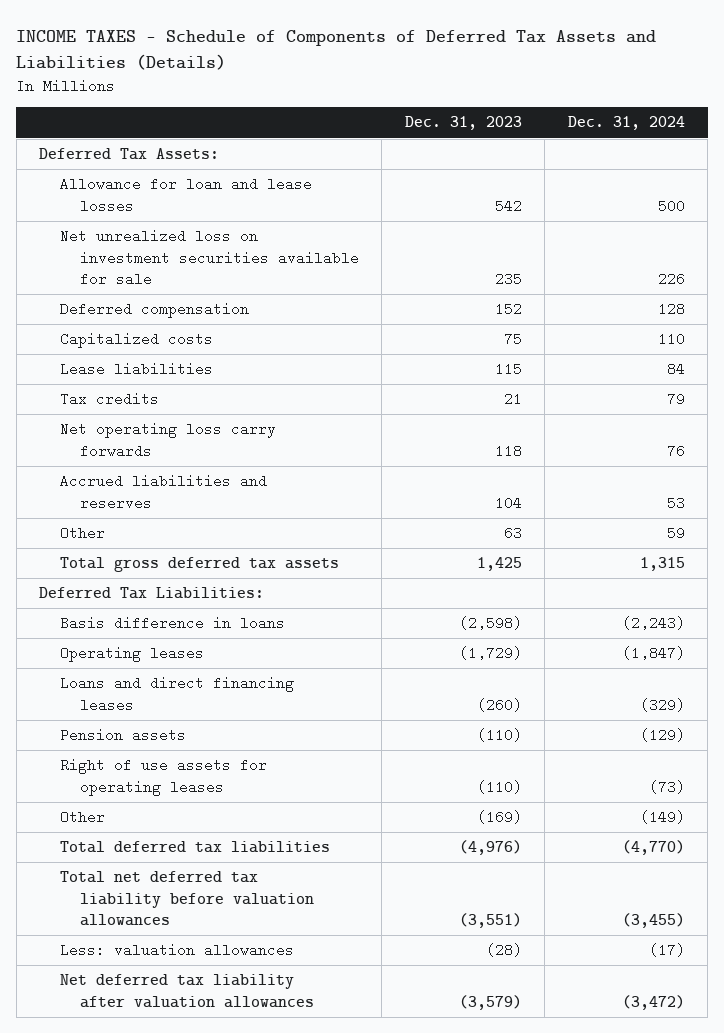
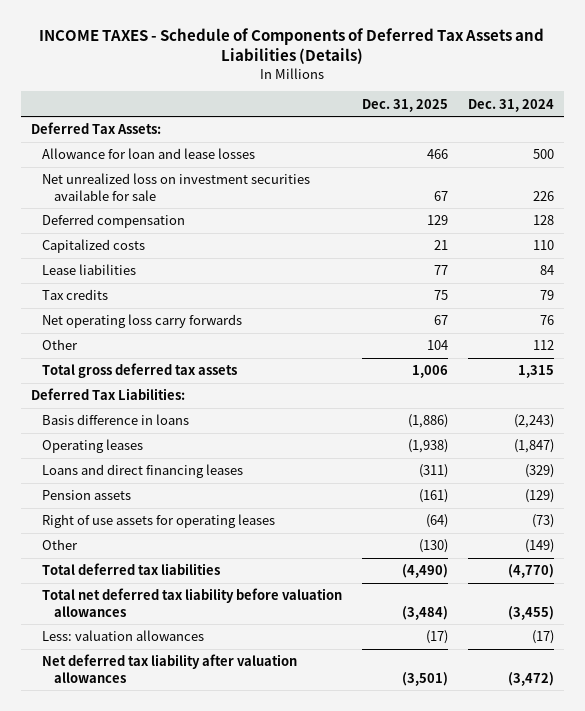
- | Dec. 31, 2023 | Dec. 31, 2024
+ | Dec. 31, 2025 | Dec. 31, 2024
- Accrued liabilities and reserves | 104 | 53
- Other | 63 | 59
+ Other | 104 | 112

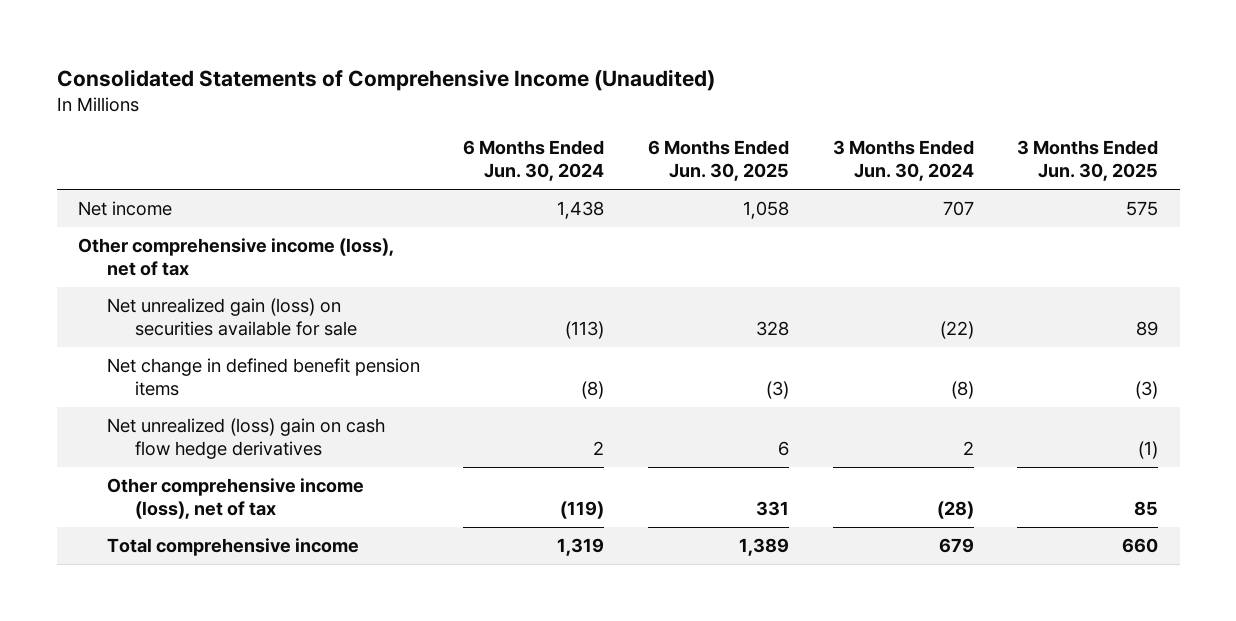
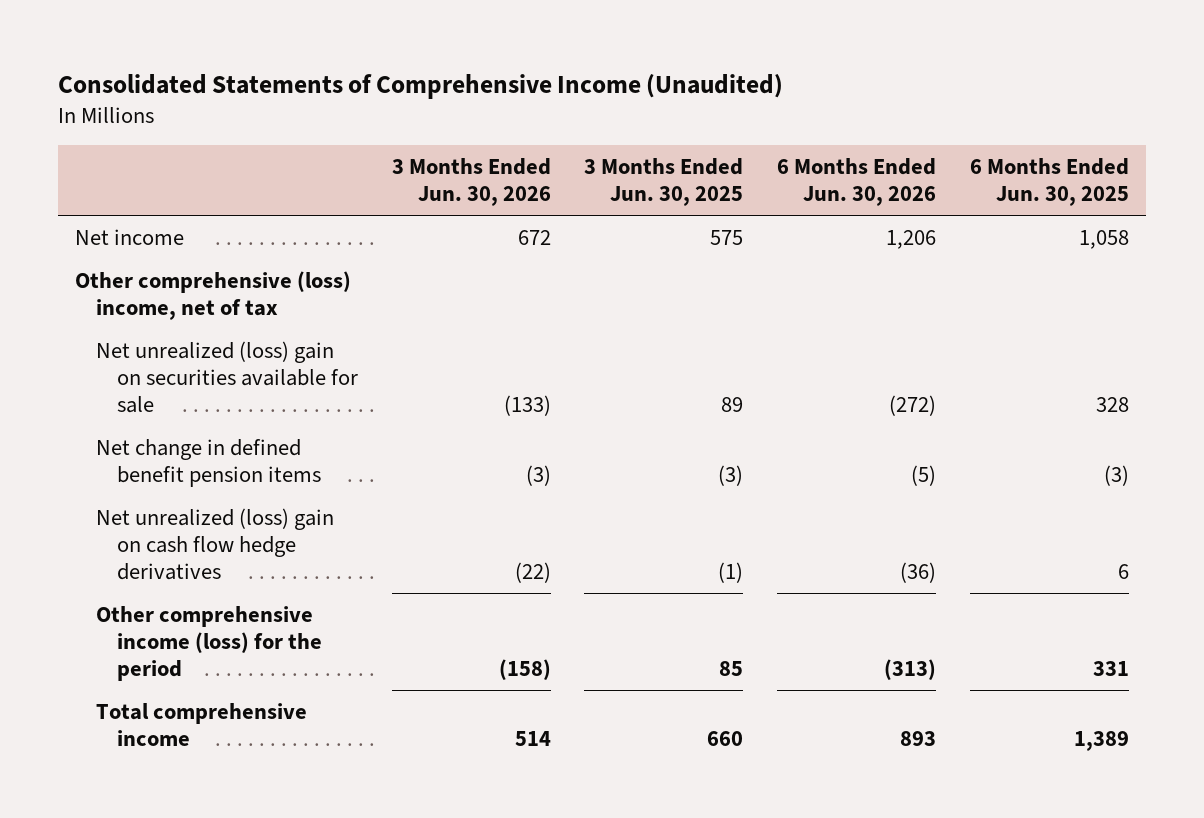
- | 6 Months Ended Jun. 30, 2024 | 6 Months Ended Jun. 30, 2025 | 3 Months Ended Jun. 30, 2024 | 3 Months Ended Jun. 30, 2025
+ | 3 Months Ended Jun. 30, 2026 | 3 Months Ended Jun. 30, 2025 | 6 Months Ended Jun. 30, 2026 | 6 Months Ended Jun. 30, 2025
- Other comprehensive income (loss), net of tax
- Net unrealized gain (loss) on securities available for sale | (113) | 328 | (22) | 89
+ Other comprehensive (loss) income, net of tax
+ Net unrealized (loss) gain on securities available for sale | (133) | 89 | (272) | 328
- Other comprehensive income (loss), net of tax | (119) | 331 | (28) | 85
+ Other comprehensive income (loss) for the period | (158) | 85 | (313) | 331

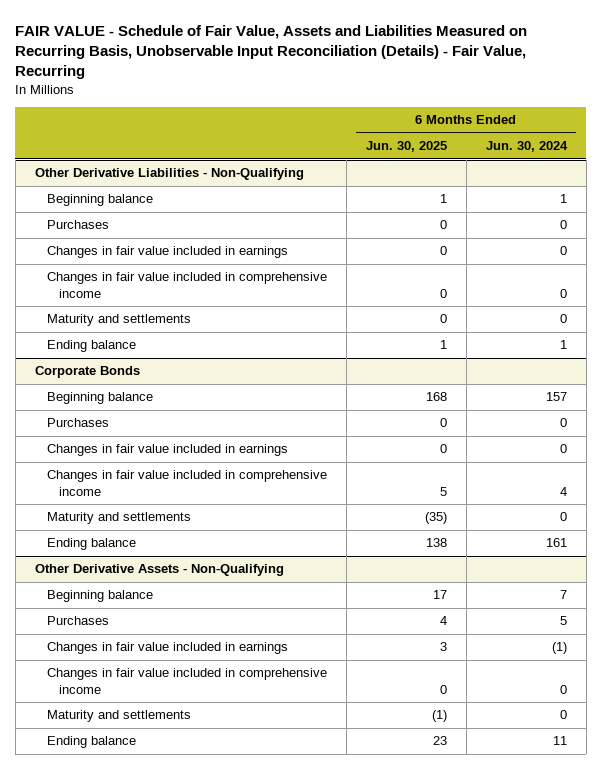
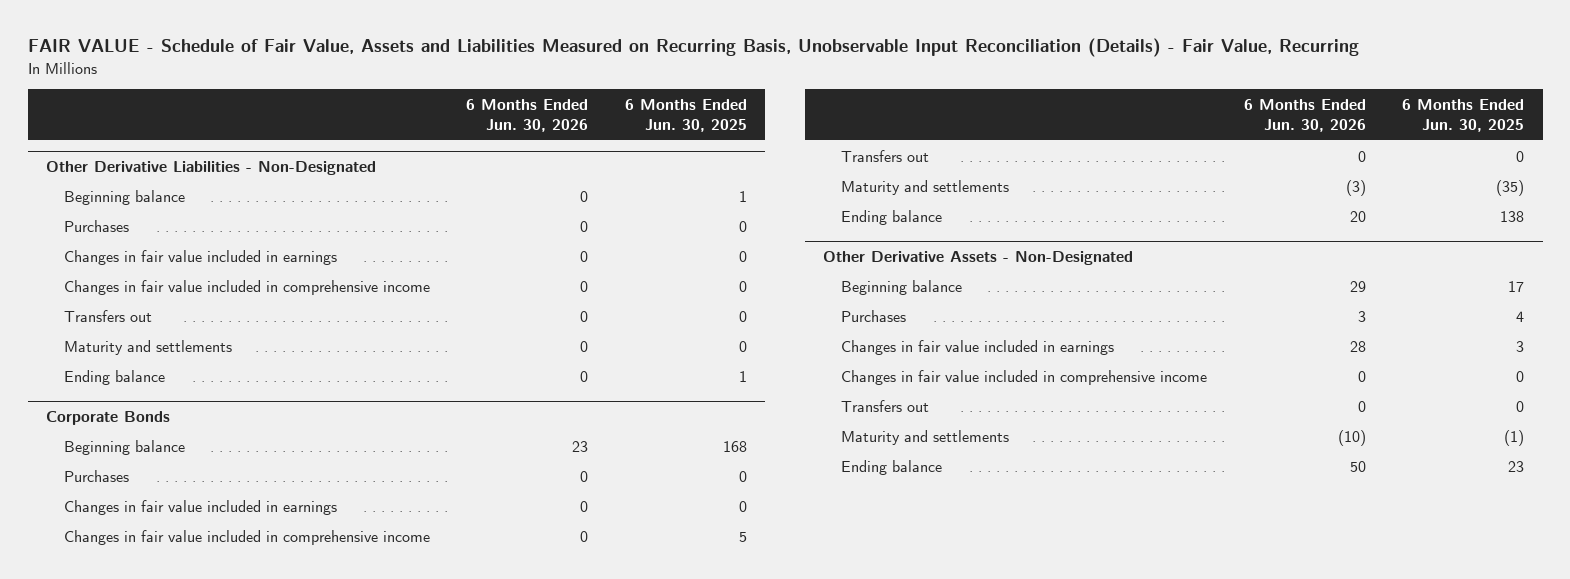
- | 6 Months Ended Jun. 30, 2025 | 6 Months Ended Jun. 30, 2024
+ | 6 Months Ended Jun. 30, 2026 | 6 Months Ended Jun. 30, 2025
- Other Derivative Liabilities - Non-Qualifying
+ Other Derivative Liabilities - Non-Designated
+ Transfers out | 0 | 0
@ Corporate Bonds
+ Transfers out | 0 | 0
- Other Derivative Assets - Non-Qualifying
+ Other Derivative Assets - Non-Designated
+ Transfers out | 0 | 0

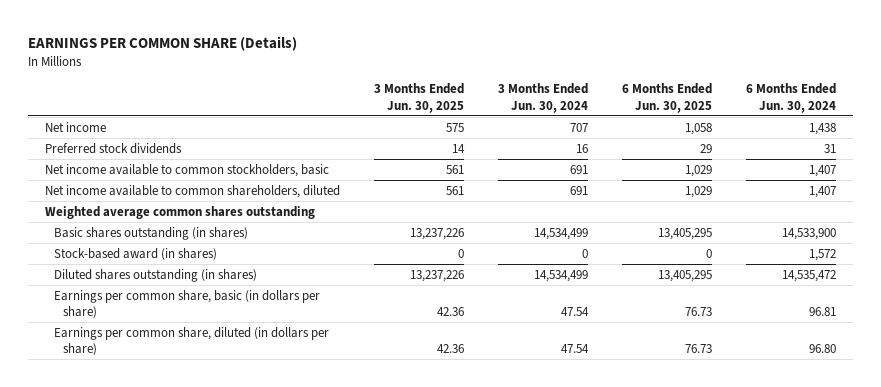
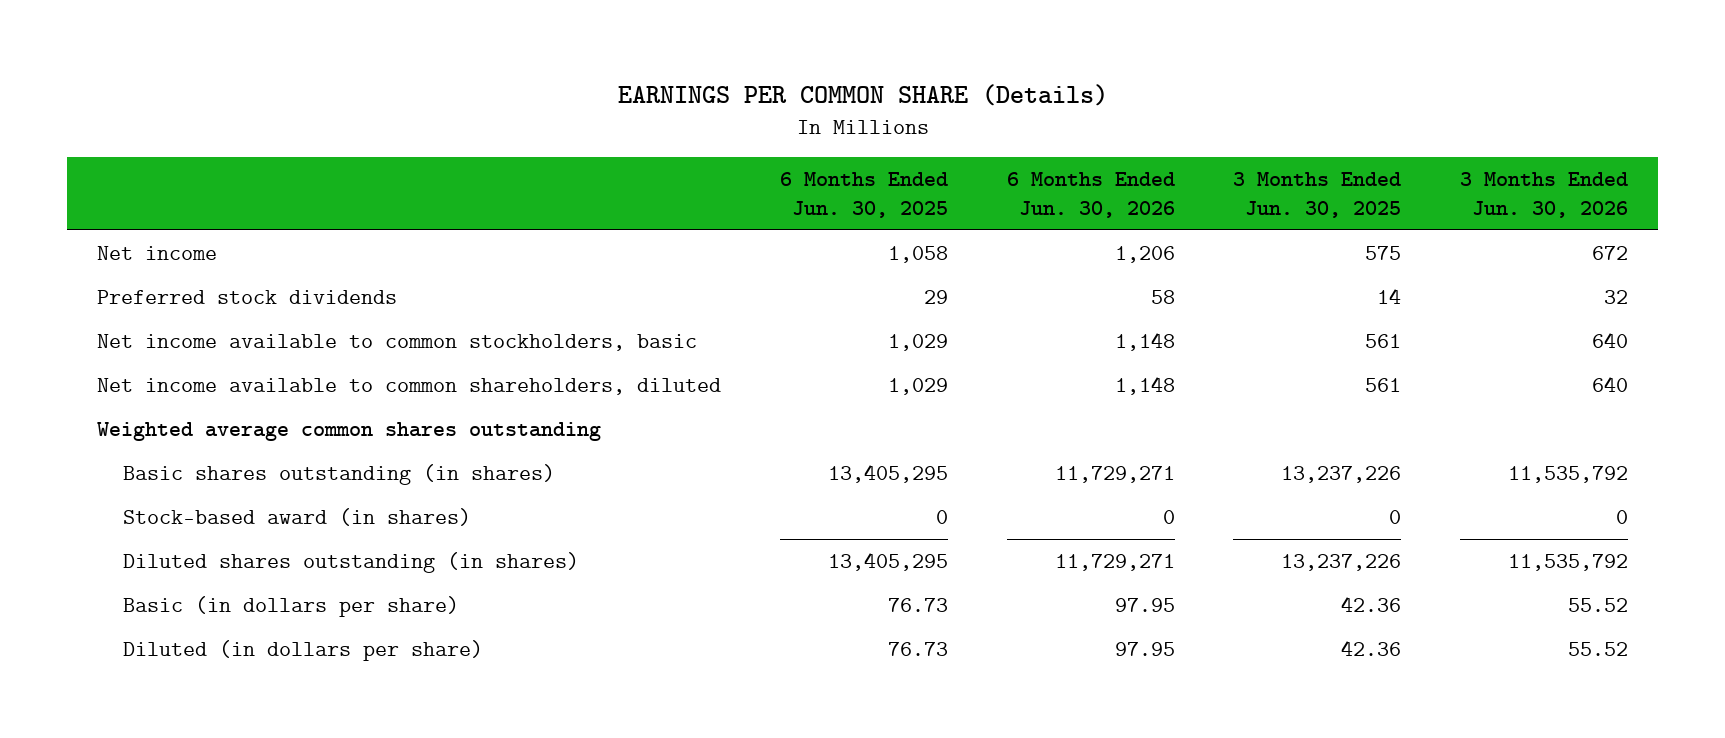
- | 3 Months Ended Jun. 30, 2025 | 3 Months Ended Jun. 30, 2024 | 6 Months Ended Jun. 30, 2025 | 6 Months Ended Jun. 30, 2024
+ | 6 Months Ended Jun. 30, 2025 | 6 Months Ended Jun. 30, 2026 | 3 Months Ended Jun. 30, 2025 | 3 Months Ended Jun. 30, 2026
- Earnings per common share, basic (in dollars per share) | 42.36 | 47.54 | 76.73 | 96.81
- Earnings per common share, diluted (in dollars per share) | 42.36 | 47.54 | 76.73 | 96.80
+ Basic (in dollars per share) | 76.73 | 97.95 | 42.36 | 55.52
+ Diluted (in dollars per share) | 76.73 | 97.95 | 42.36 | 55.52

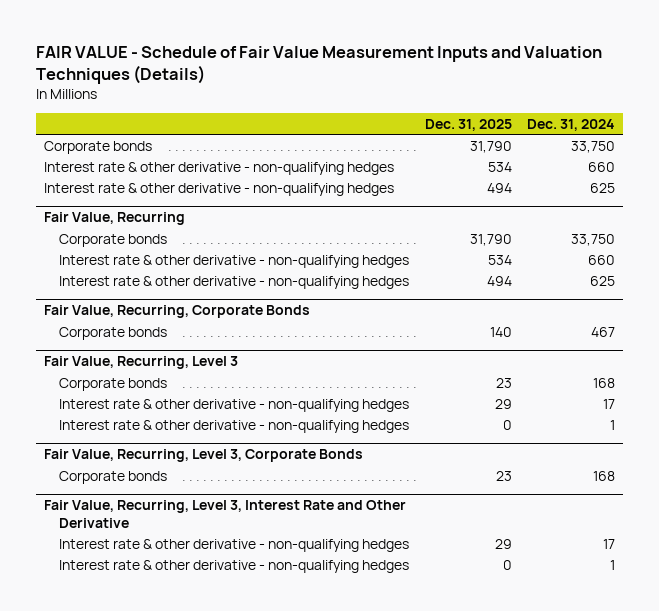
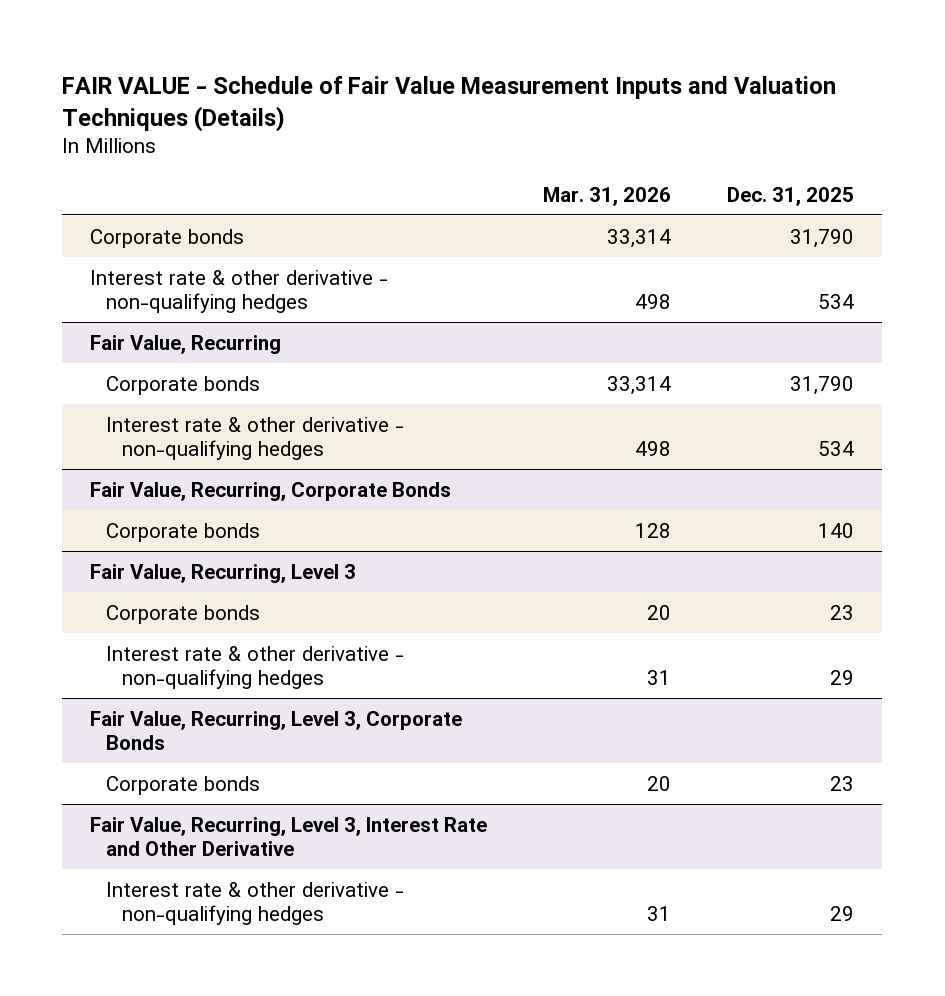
- | Dec. 31, 2025 | Dec. 31, 2024
+ | Mar. 31, 2026 | Dec. 31, 2025
- Interest rate & other derivative - non-qualifying hedges | 494 | 625
@ Fair Value, Recurring
- Interest rate & other derivative - non-qualifying hedges | 494 | 625
@ Fair Value, Recurring, Level 3
- Interest rate & other derivative - non-qualifying hedges | 0 | 1
@ Fair Value, Recurring, Level 3, Interest Rate and Other Derivative
- Interest rate & other derivative - non-qualifying hedges | 0 | 1

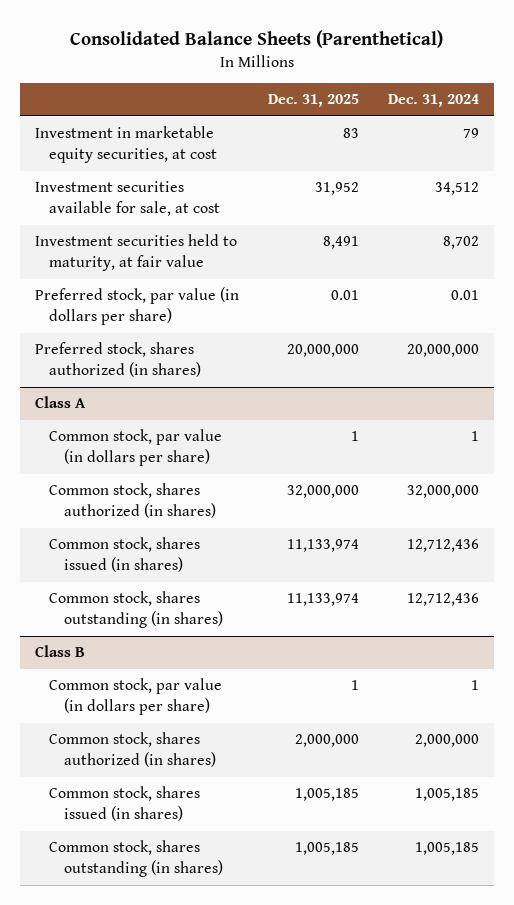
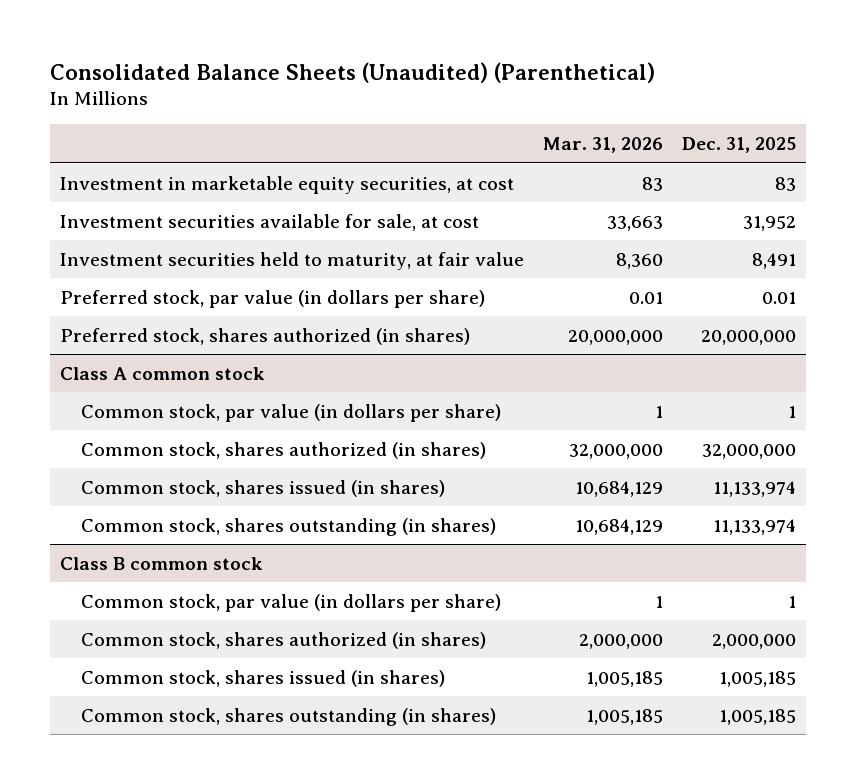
- Consolidated Balance Sheets (Parenthetical)
+ Consolidated Balance Sheets (Unaudited) (Parenthetical)
- | Dec. 31, 2025 | Dec. 31, 2024
+ | Mar. 31, 2026 | Dec. 31, 2025
- Class A
+ Class A common stock
- Class B
+ Class B common stock

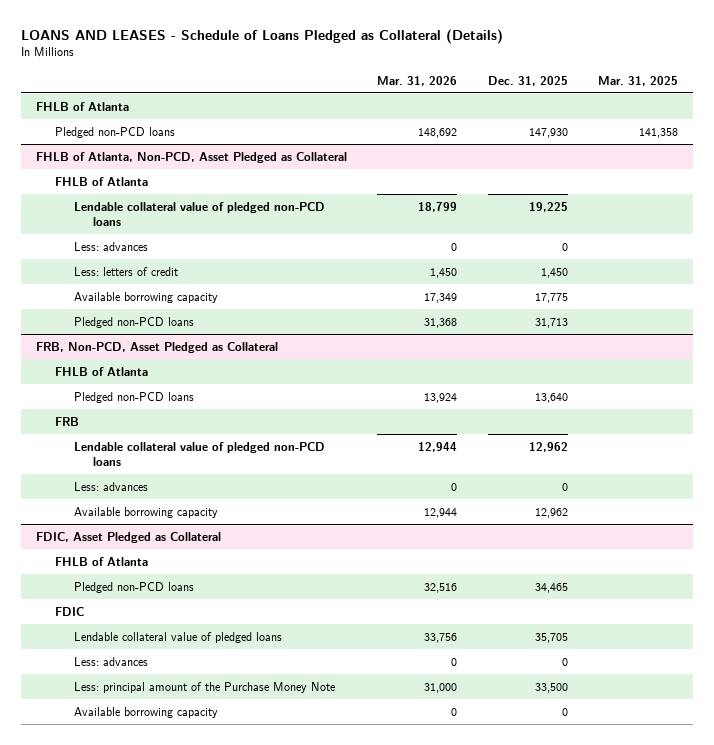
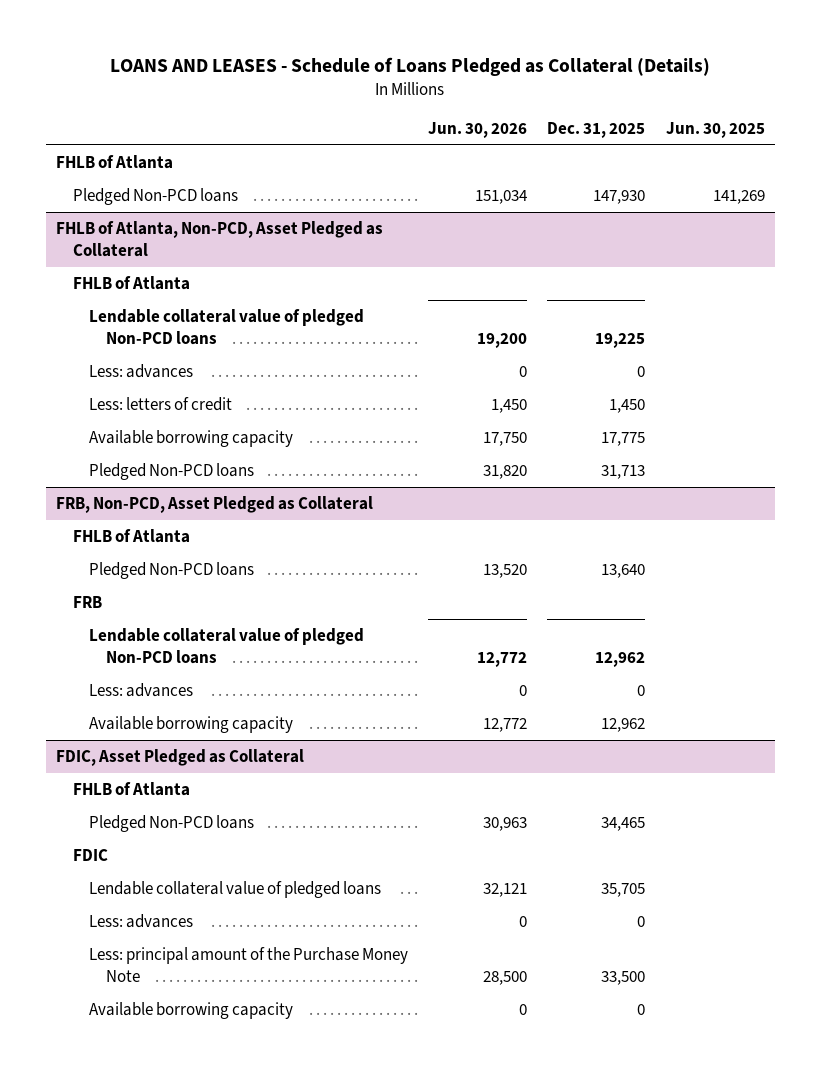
- | Mar. 31, 2026 | Dec. 31, 2025 | Mar. 31, 2025
+ | Jun. 30, 2026 | Dec. 31, 2025 | Jun. 30, 2025
- Pledged non-PCD loans | 148,692 | 147,930 | 141,358
+ Pledged Non-PCD loans | 151,034 | 147,930 | 141,269
@ FHLB of Atlanta, Non-PCD, Asset Pledged as Collateral
- Lendable collateral value of pledged non-PCD loans | 18,799 | 19,225 |
+ Lendable collateral value of pledged Non-PCD loans | 19,200 | 19,225 |
- Pledged non-PCD loans | 31,368 | 31,713 |
+ Pledged Non-PCD loans | 31,820 | 31,713 |
@ FRB, Non-PCD, Asset Pledged as Collateral
- Pledged non-PCD loans | 13,924 | 13,640 |
+ Pledged Non-PCD loans | 13,520 | 13,640 |
- Lendable collateral value of pledged non-PCD loans | 12,944 | 12,962 |
+ Lendable collateral value of pledged Non-PCD loans | 12,772 | 12,962 |
@ FDIC, Asset Pledged as Collateral
- Pledged non-PCD loans | 32,516 | 34,465 |
+ Pledged Non-PCD loans | 30,963 | 34,465 |

